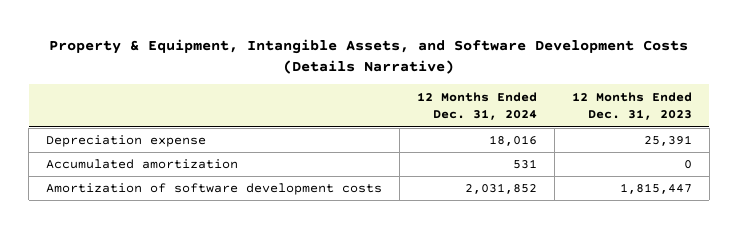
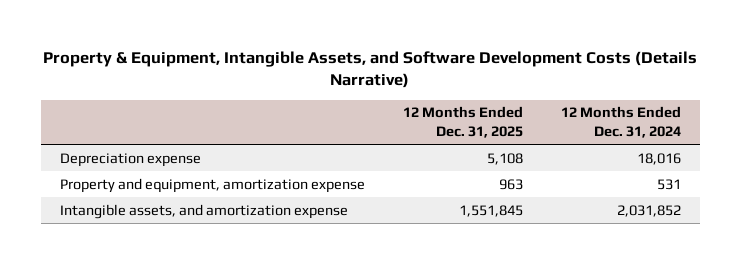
- | 12 Months Ended Dec. 31, 2024 | 12 Months Ended Dec. 31, 2023
+ | 12 Months Ended Dec. 31, 2025 | 12 Months Ended Dec. 31, 2024
- Accumulated amortization | 531 | 0
- Amortization of software development costs | 2,031,852 | 1,815,447
+ Property and equipment, amortization expense | 963 | 531
+ Intangible assets, and amortization expense | 1,551,845 | 2,031,852

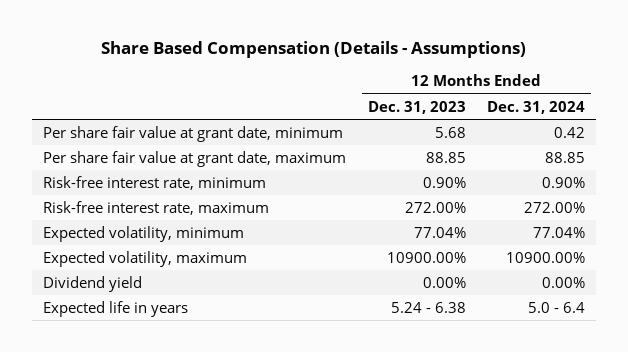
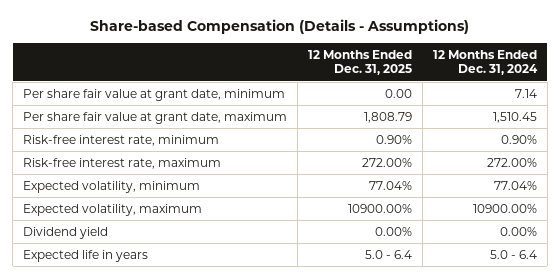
- Share Based Compensation (Details - Assumptions)
+ Share-based Compensation (Details - Assumptions)
- | 12 Months Ended Dec. 31, 2023 | 12 Months Ended Dec. 31, 2024
+ | 12 Months Ended Dec. 31, 2025 | 12 Months Ended Dec. 31, 2024
- Per share fair value at grant date, minimum | 5.68 | 0.42
- Per share fair value at grant date, maximum | 88.85 | 88.85
+ Per share fair value at grant date, minimum | 0.00 | 7.14
+ Per share fair value at grant date, maximum | 1,808.79 | 1,510.45

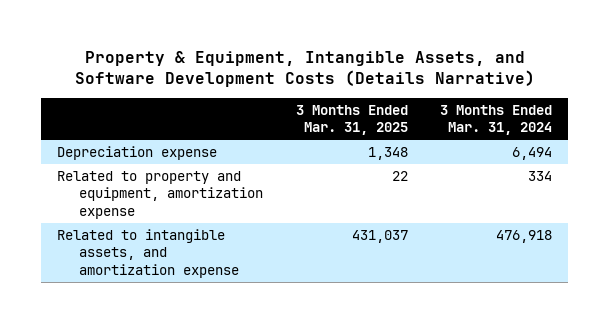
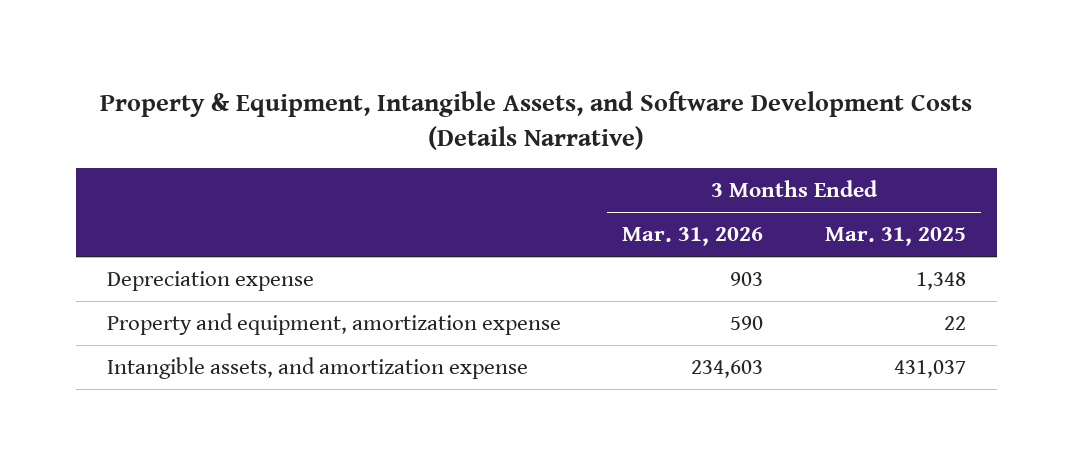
- | 3 Months Ended Mar. 31, 2025 | 3 Months Ended Mar. 31, 2024
+ | 3 Months Ended Mar. 31, 2026 | 3 Months Ended Mar. 31, 2025
- Related to property and equipment, amortization expense | 22 | 334
- Related to intangible assets, and amortization expense | 431,037 | 476,918
+ Property and equipment, amortization expense | 590 | 22
+ Intangible assets, and amortization expense | 234,603 | 431,037

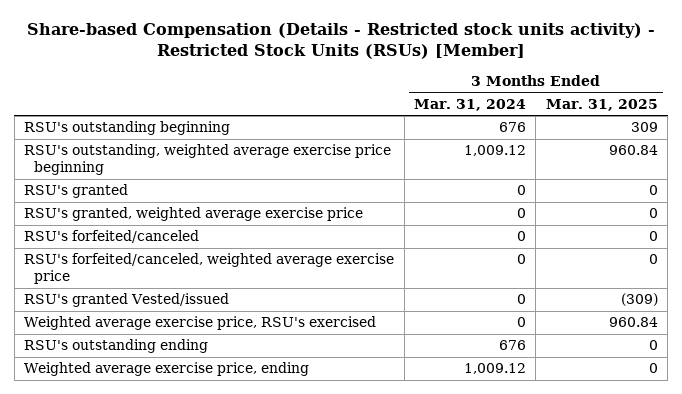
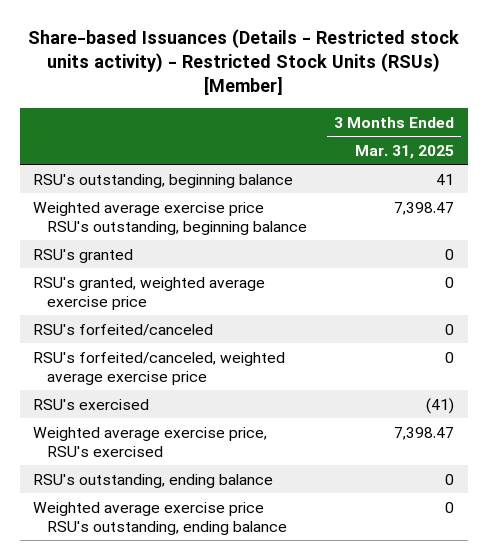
- Share-based Compensation (Details - Restricted stock units activity) - Restricted Stock Units (RSUs) [Member]
+ Share-based Issuances (Details - Restricted stock units activity) - Restricted Stock Units (RSUs) [Member]
- | 3 Months Ended Mar. 31, 2024 | 3 Months Ended Mar. 31, 2025
+ | 3 Months Ended Mar. 31, 2025
- RSU's outstanding beginning | 676 | 309
- RSU's outstanding, weighted average exercise price beginning | 1,009.12 | 960.84
+ RSU's outstanding, beginning balance | 41
+ Weighted average exercise price RSU's outstanding, beginning balance | 7,398.47
- RSU's granted Vested/issued | 0 | (309)
- Weighted average exercise price, RSU's exercised | 0 | 960.84
- RSU's outstanding ending | 676 | 0
- Weighted average exercise price, ending | 1,009.12 | 0
+ RSU's exercised | (41)
+ Weighted average exercise price, RSU's exercised | 7,398.47
+ RSU's outstanding, ending balance | 0
+ Weighted average exercise price RSU's outstanding, ending balance | 0

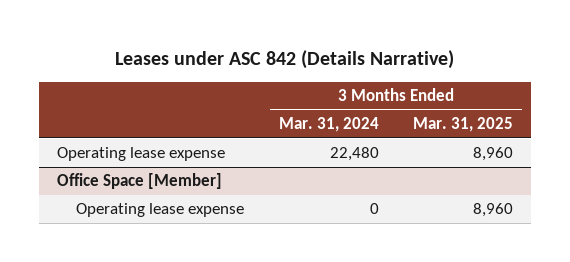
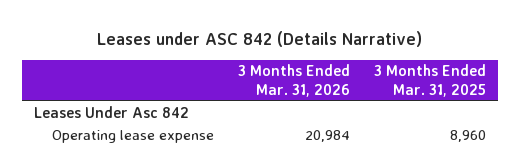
- | 3 Months Ended Mar. 31, 2024 | 3 Months Ended Mar. 31, 2025
+ | 3 Months Ended Mar. 31, 2026 | 3 Months Ended Mar. 31, 2025
- Operating lease expense | 22,480 | 8,960
- Office Space [Member]
+ Leases Under Asc 842

